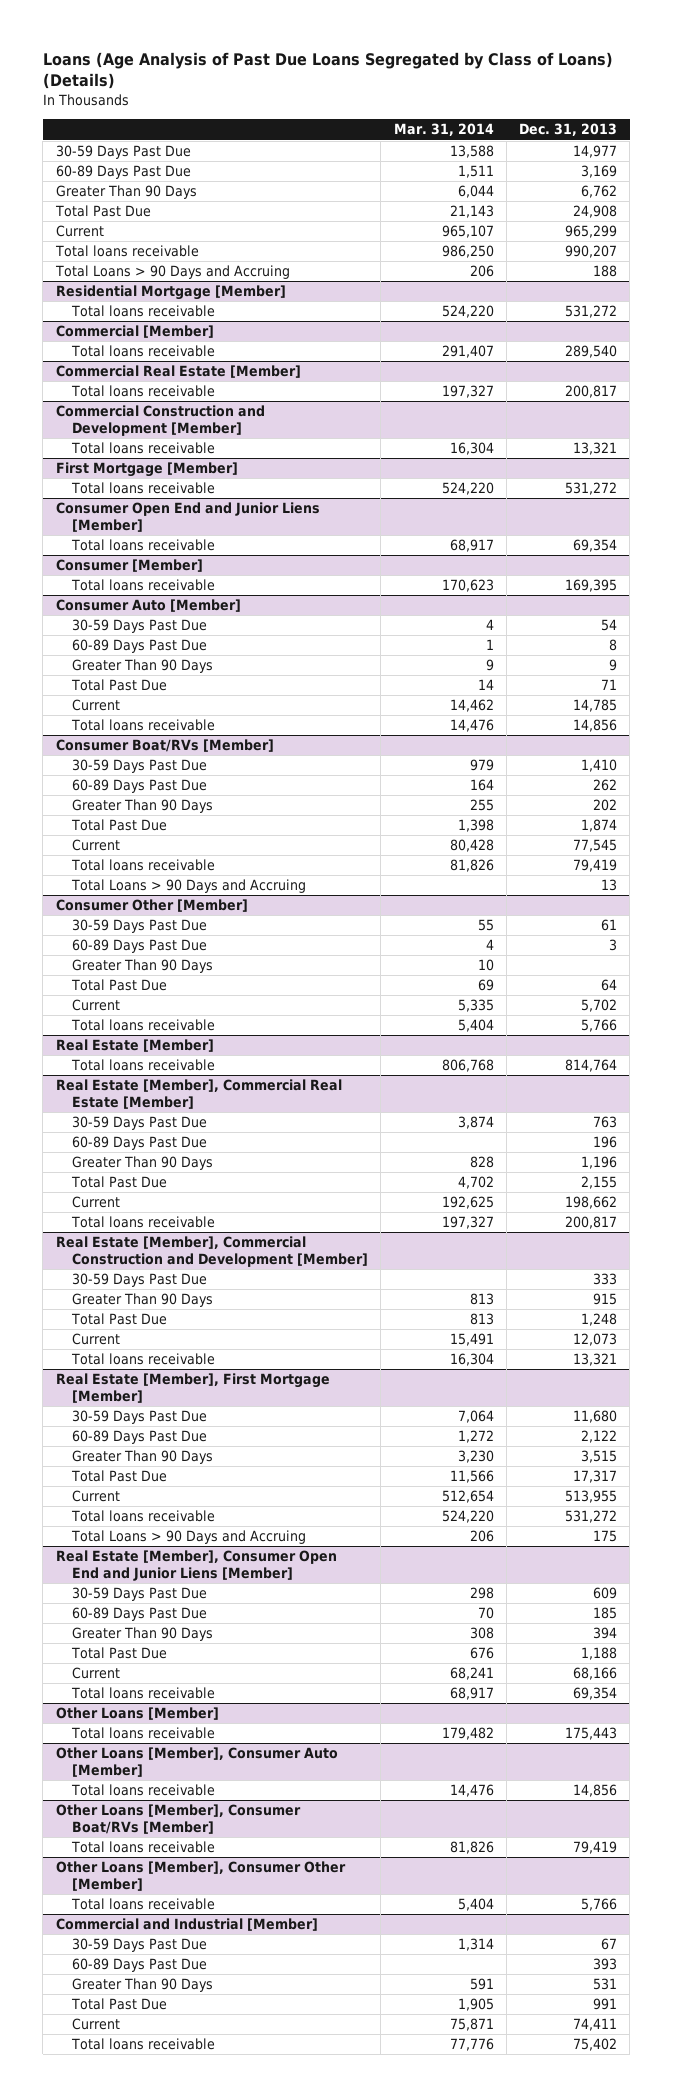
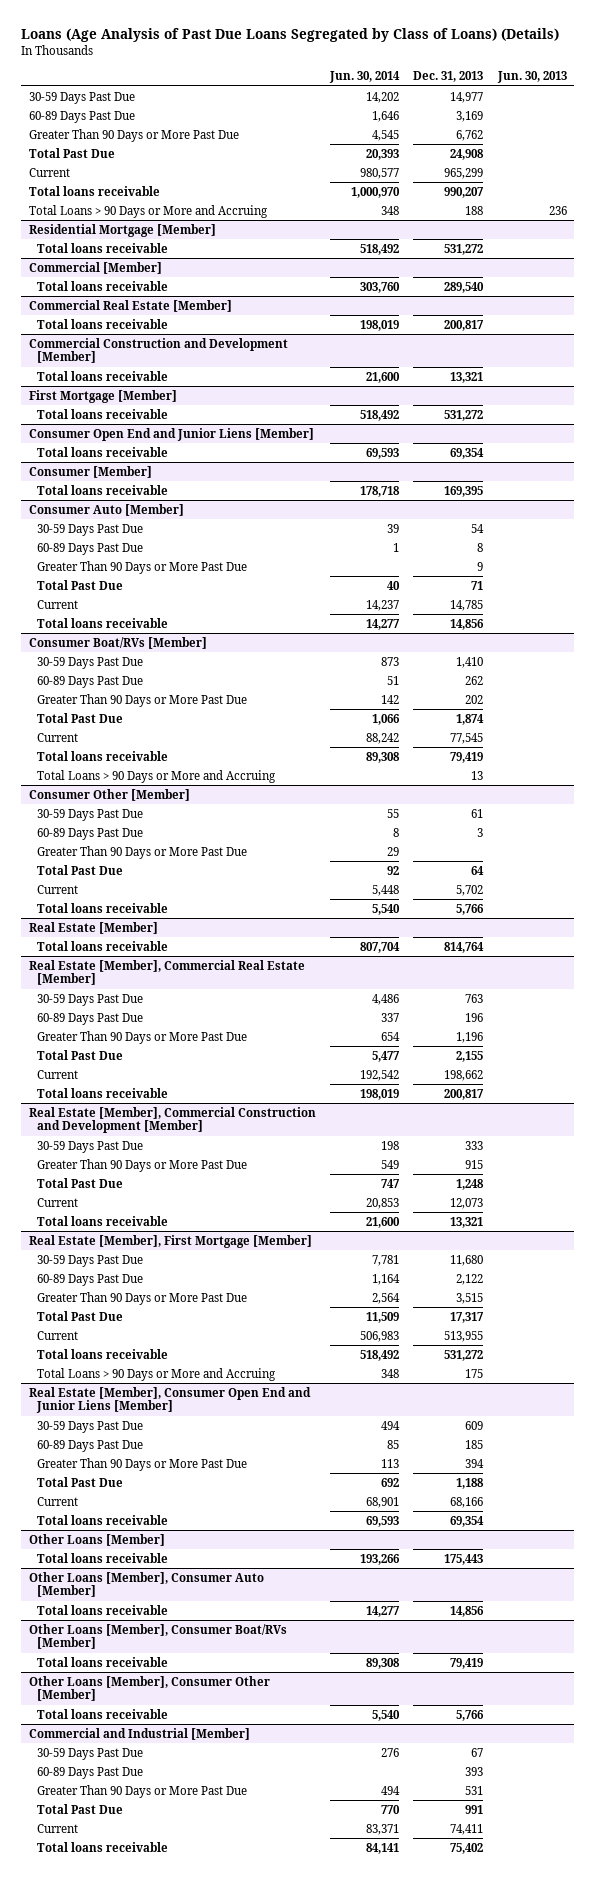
- | Mar. 31, 2014 | Dec. 31, 2013
+ | Jun. 30, 2014 | Dec. 31, 2013 | Jun. 30, 2013
- Greater Than 90 Days | 6,044 | 6,762
+ Greater Than 90 Days or More Past Due | 4,545 | 6,762 |
- Total Loans > 90 Days and Accruing | 206 | 188
+ Total Loans > 90 Days or More and Accruing | 348 | 188 | 236
@ Consumer Auto [Member]
- Greater Than 90 Days | 9 | 9
+ Greater Than 90 Days or More Past Due | | 9 |
@ Consumer Boat/RVs [Member]
- Greater Than 90 Days | 255 | 202
+ Greater Than 90 Days or More Past Due | 142 | 202 |
- Total Loans > 90 Days and Accruing | | 13
+ Total Loans > 90 Days or More and Accruing | | 13 |
@ Consumer Other [Member]
- Greater Than 90 Days | 10 |
+ Greater Than 90 Days or More Past Due | 29 | |
@ Real Estate [Member], Commercial Real Estate [Member]
- Greater Than 90 Days | 828 | 1,196
+ Greater Than 90 Days or More Past Due | 654 | 1,196 |
@ Real Estate [Member], Commercial Construction and Development [Member]
- Greater Than 90 Days | 813 | 915
+ Greater Than 90 Days or More Past Due | 549 | 915 |
@ Real Estate [Member], First Mortgage [Member]
- Greater Than 90 Days | 3,230 | 3,515
+ Greater Than 90 Days or More Past Due | 2,564 | 3,515 |
- Total Loans > 90 Days and Accruing | 206 | 175
+ Total Loans > 90 Days or More and Accruing | 348 | 175 |
@ Real Estate [Member], Consumer Open End and Junior Liens [Member]
- Greater Than 90 Days | 308 | 394
+ Greater Than 90 Days or More Past Due | 113 | 394 |
@ Commercial and Industrial [Member]
- Greater Than 90 Days | 591 | 531
+ Greater Than 90 Days or More Past Due | 494 | 531 |

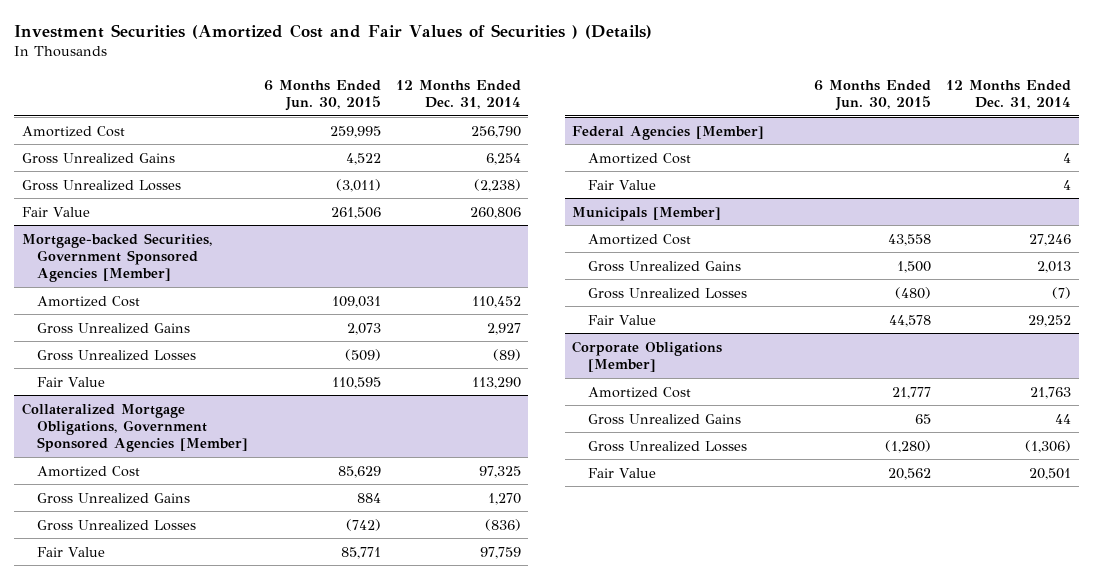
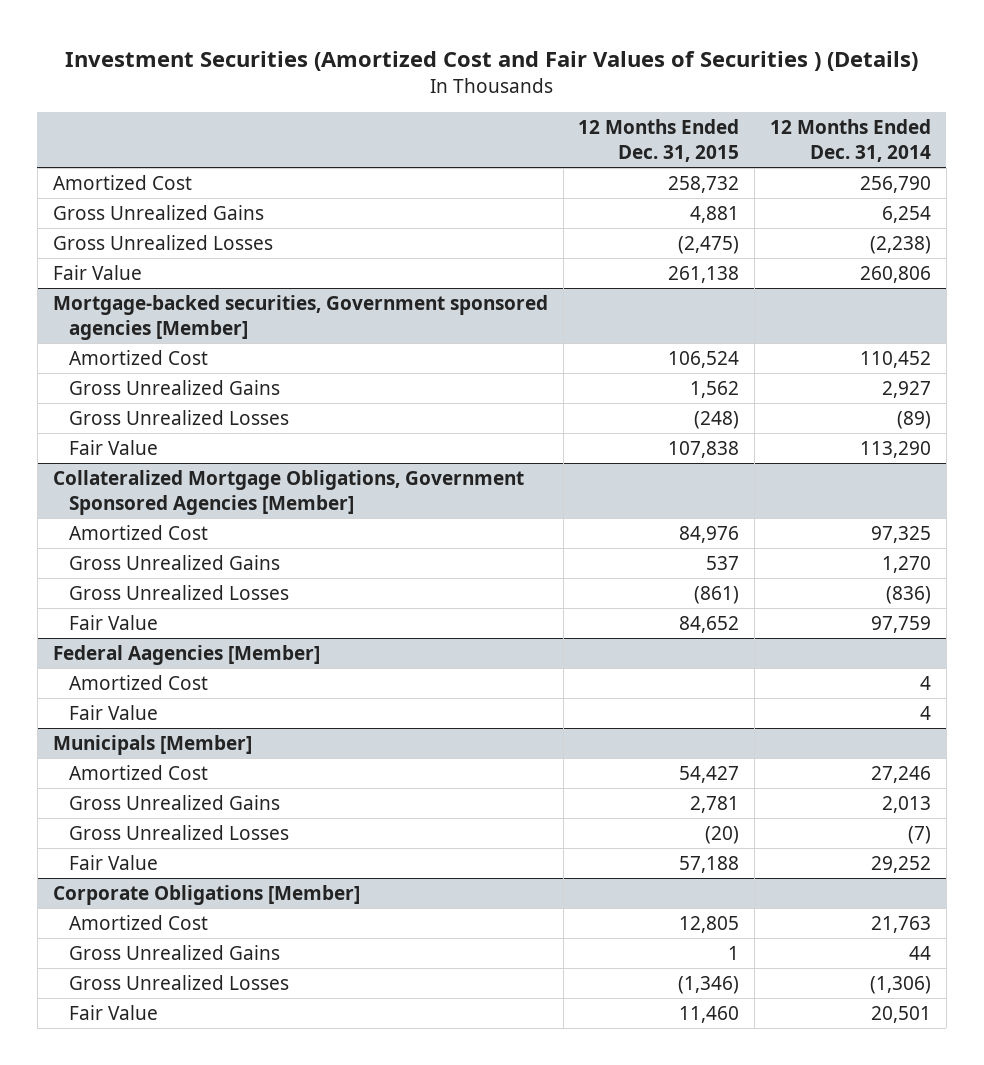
- | 6 Months Ended Jun. 30, 2015 | 12 Months Ended Dec. 31, 2014
+ | 12 Months Ended Dec. 31, 2015 | 12 Months Ended Dec. 31, 2014
- Mortgage-backed Securities, Government Sponsored Agencies [Member]
+ Mortgage-backed securities, Government sponsored agencies [Member]
- Federal Agencies [Member]
+ Federal Aagencies [Member]

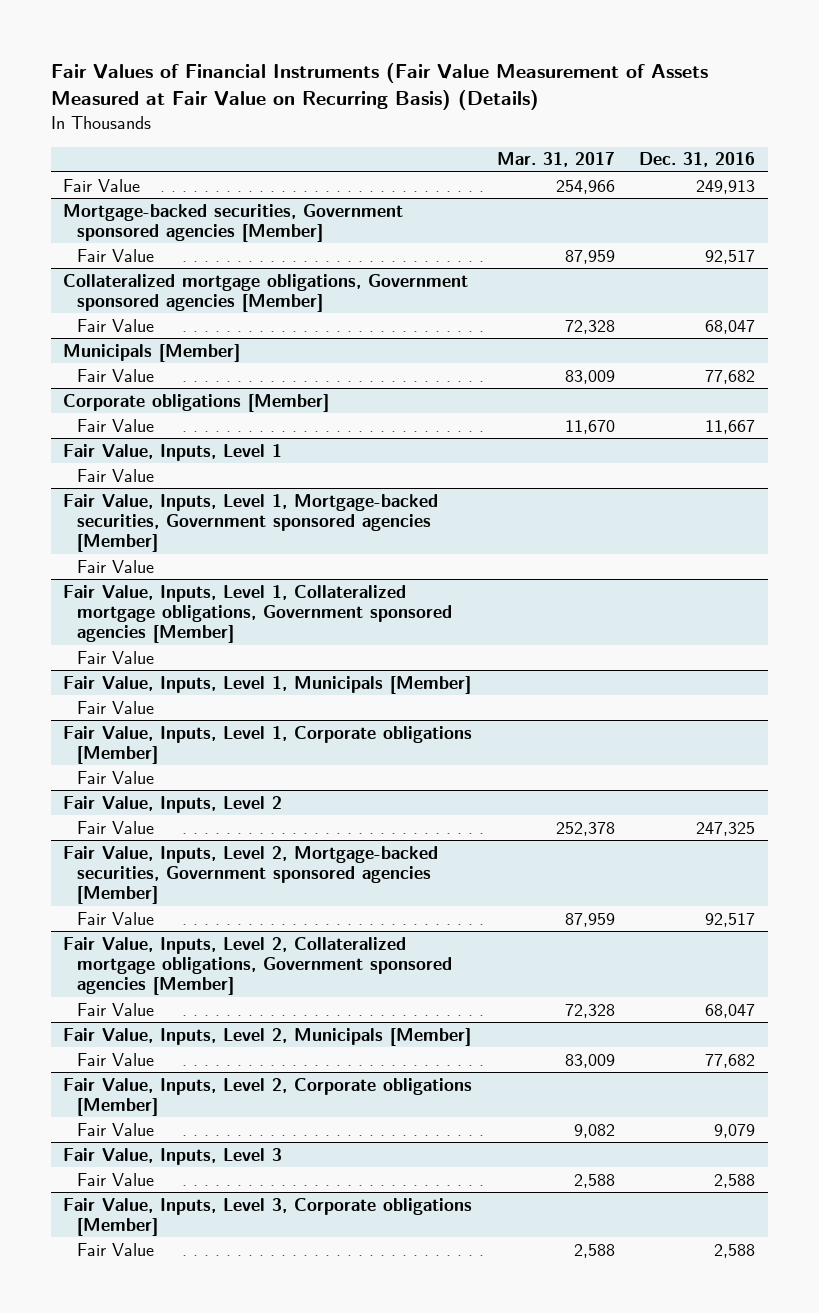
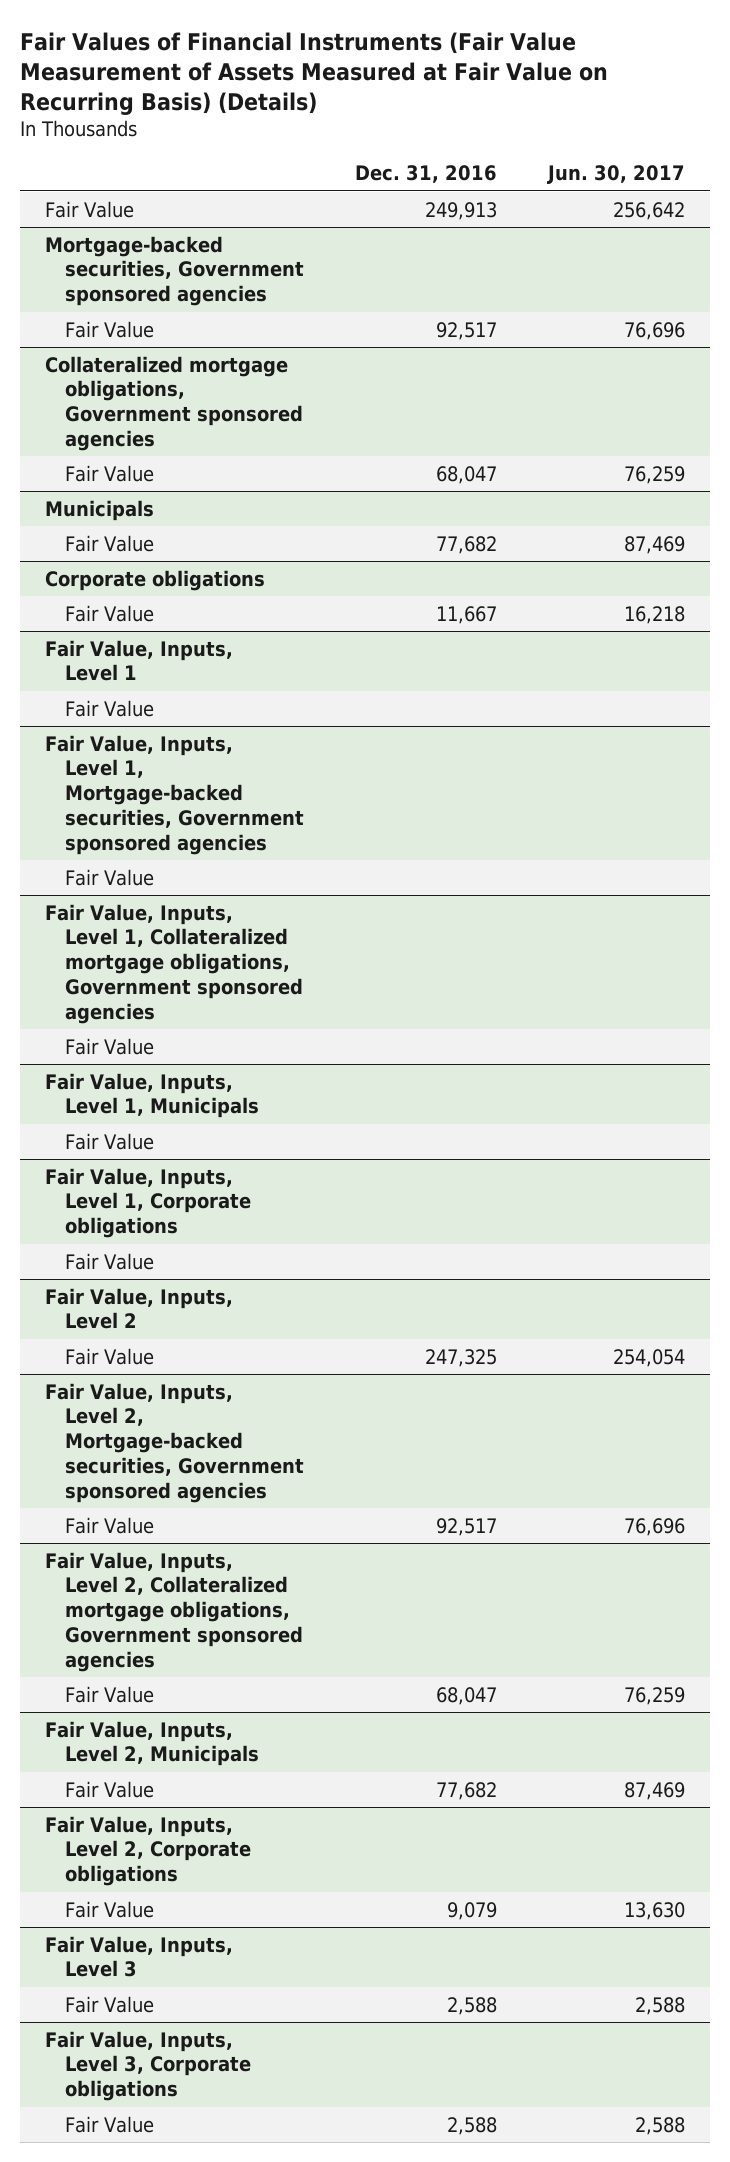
- | Mar. 31, 2017 | Dec. 31, 2016
+ | Dec. 31, 2016 | Jun. 30, 2017
- Mortgage-backed securities, Government sponsored agencies [Member]
+ Mortgage-backed securities, Government sponsored agencies
- Collateralized mortgage obligations, Government sponsored agencies [Member]
+ Collateralized mortgage obligations, Government sponsored agencies
- Municipals [Member]
+ Municipals
- Corporate obligations [Member]
+ Corporate obligations
- Fair Value, Inputs, Level 1, Mortgage-backed securities, Government sponsored agencies [Member]
+ Fair Value, Inputs, Level 1, Mortgage-backed securities, Government sponsored agencies
- Fair Value, Inputs, Level 1, Collateralized mortgage obligations, Government sponsored agencies [Member]
+ Fair Value, Inputs, Level 1, Collateralized mortgage obligations, Government sponsored agencies
- Fair Value, Inputs, Level 1, Municipals [Member]
+ Fair Value, Inputs, Level 1, Municipals
- Fair Value, Inputs, Level 1, Corporate obligations [Member]
+ Fair Value, Inputs, Level 1, Corporate obligations
- Fair Value, Inputs, Level 2, Mortgage-backed securities, Government sponsored agencies [Member]
+ Fair Value, Inputs, Level 2, Mortgage-backed securities, Government sponsored agencies
- Fair Value, Inputs, Level 2, Collateralized mortgage obligations, Government sponsored agencies [Member]
+ Fair Value, Inputs, Level 2, Collateralized mortgage obligations, Government sponsored agencies
- Fair Value, Inputs, Level 2, Municipals [Member]
+ Fair Value, Inputs, Level 2, Municipals
- Fair Value, Inputs, Level 2, Corporate obligations [Member]
+ Fair Value, Inputs, Level 2, Corporate obligations
- Fair Value, Inputs, Level 3, Corporate obligations [Member]
+ Fair Value, Inputs, Level 3, Corporate obligations

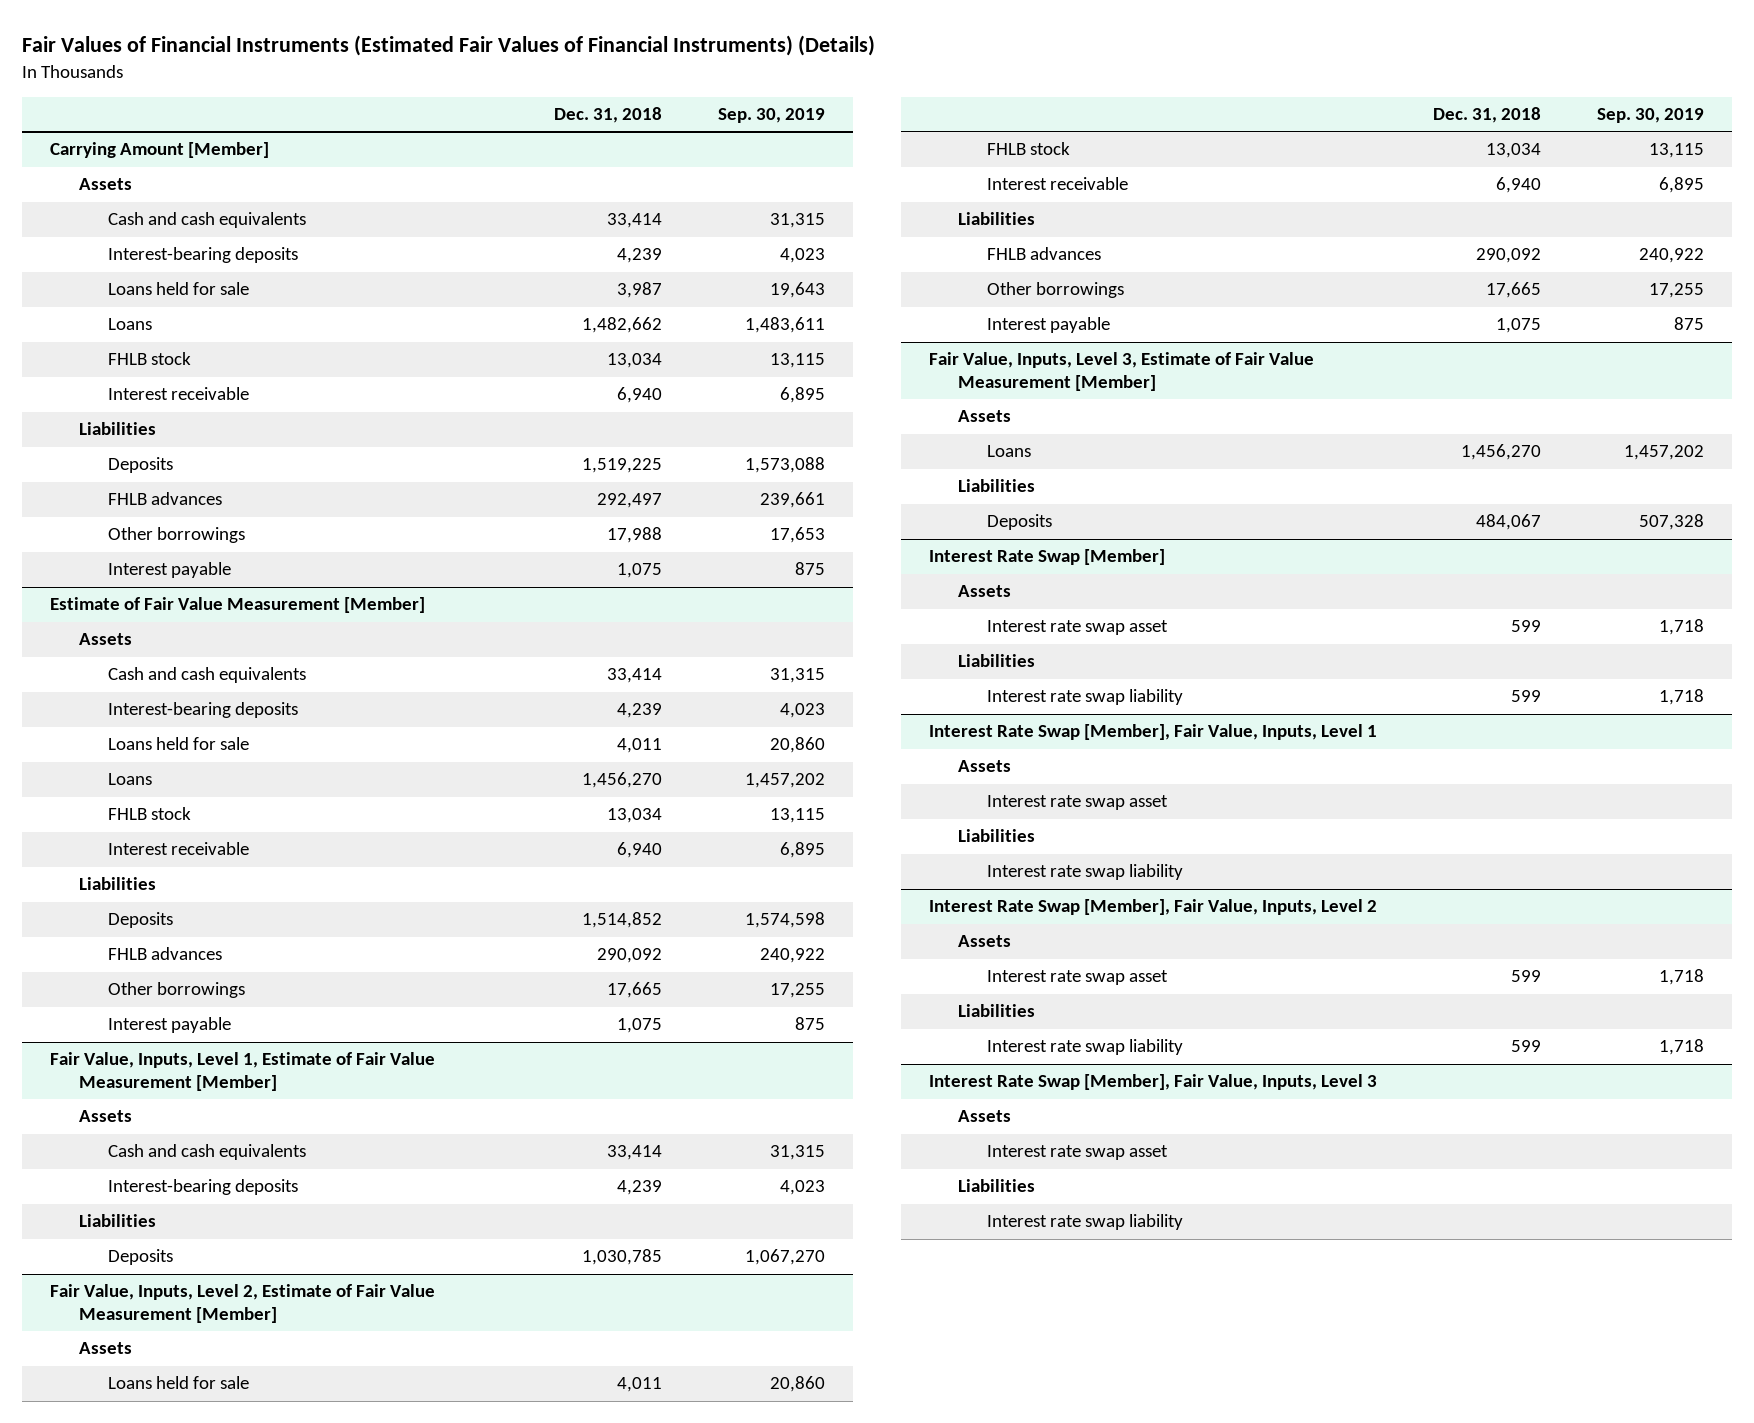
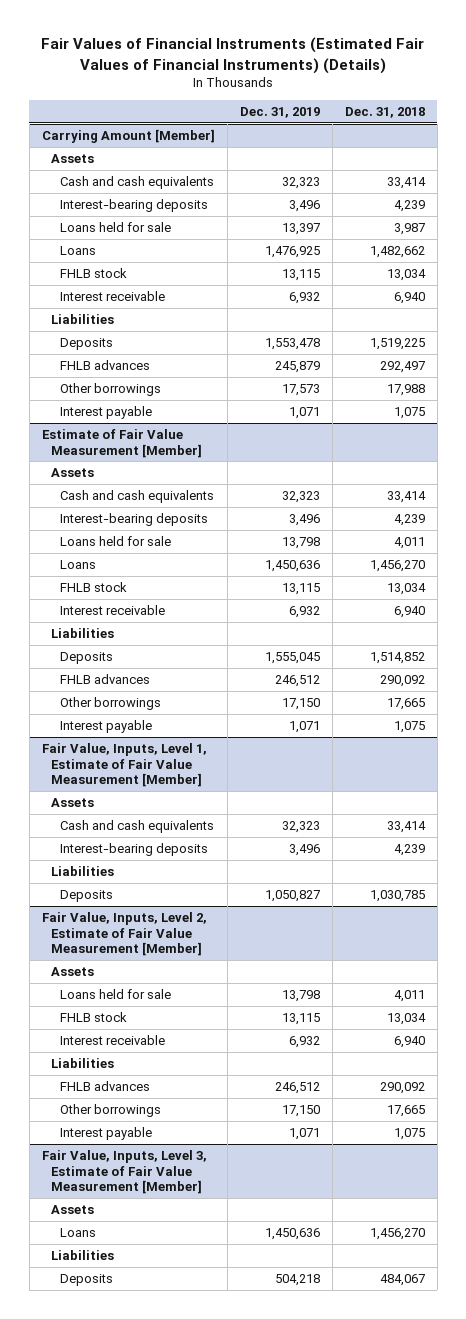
- | Dec. 31, 2018 | Sep. 30, 2019
+ | Dec. 31, 2019 | Dec. 31, 2018
- Interest Rate Swap [Member]
- Assets
- Interest rate swap asset | 599 | 1,718
- Liabilities
- Interest rate swap liability | 599 | 1,718
- Interest Rate Swap [Member], Fair Value, Inputs, Level 1
- Assets
- Interest rate swap asset
- Liabilities
- Interest rate swap liability
- Interest Rate Swap [Member], Fair Value, Inputs, Level 2
- Assets
- Interest rate swap asset | 599 | 1,718
- Liabilities
- Interest rate swap liability | 599 | 1,718
- Interest Rate Swap [Member], Fair Value, Inputs, Level 3
- Assets
- Interest rate swap asset
- Liabilities
- Interest rate swap liability

